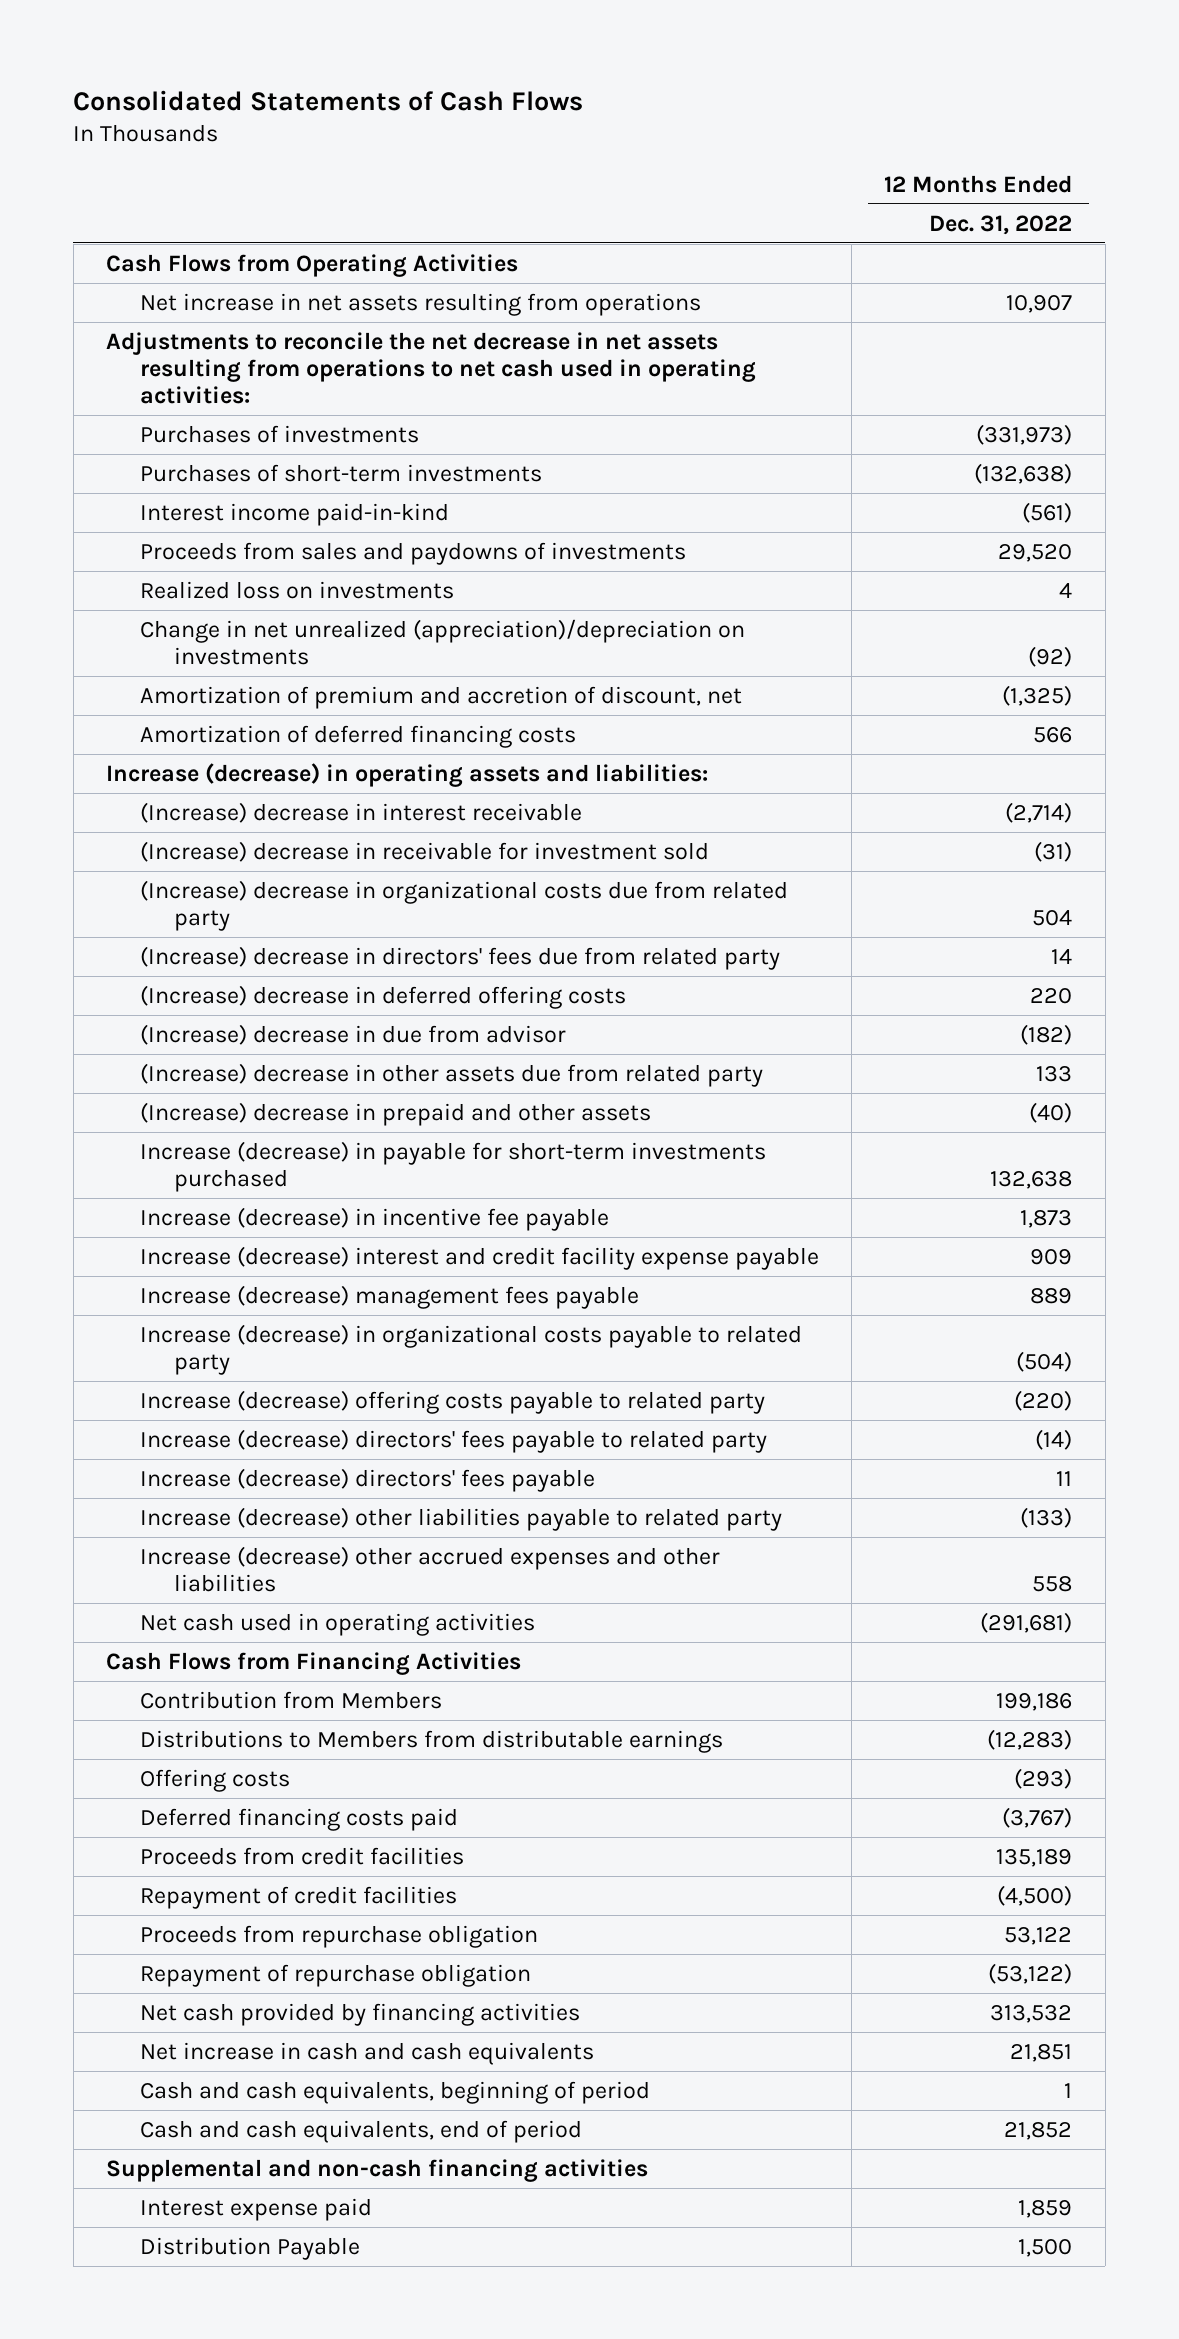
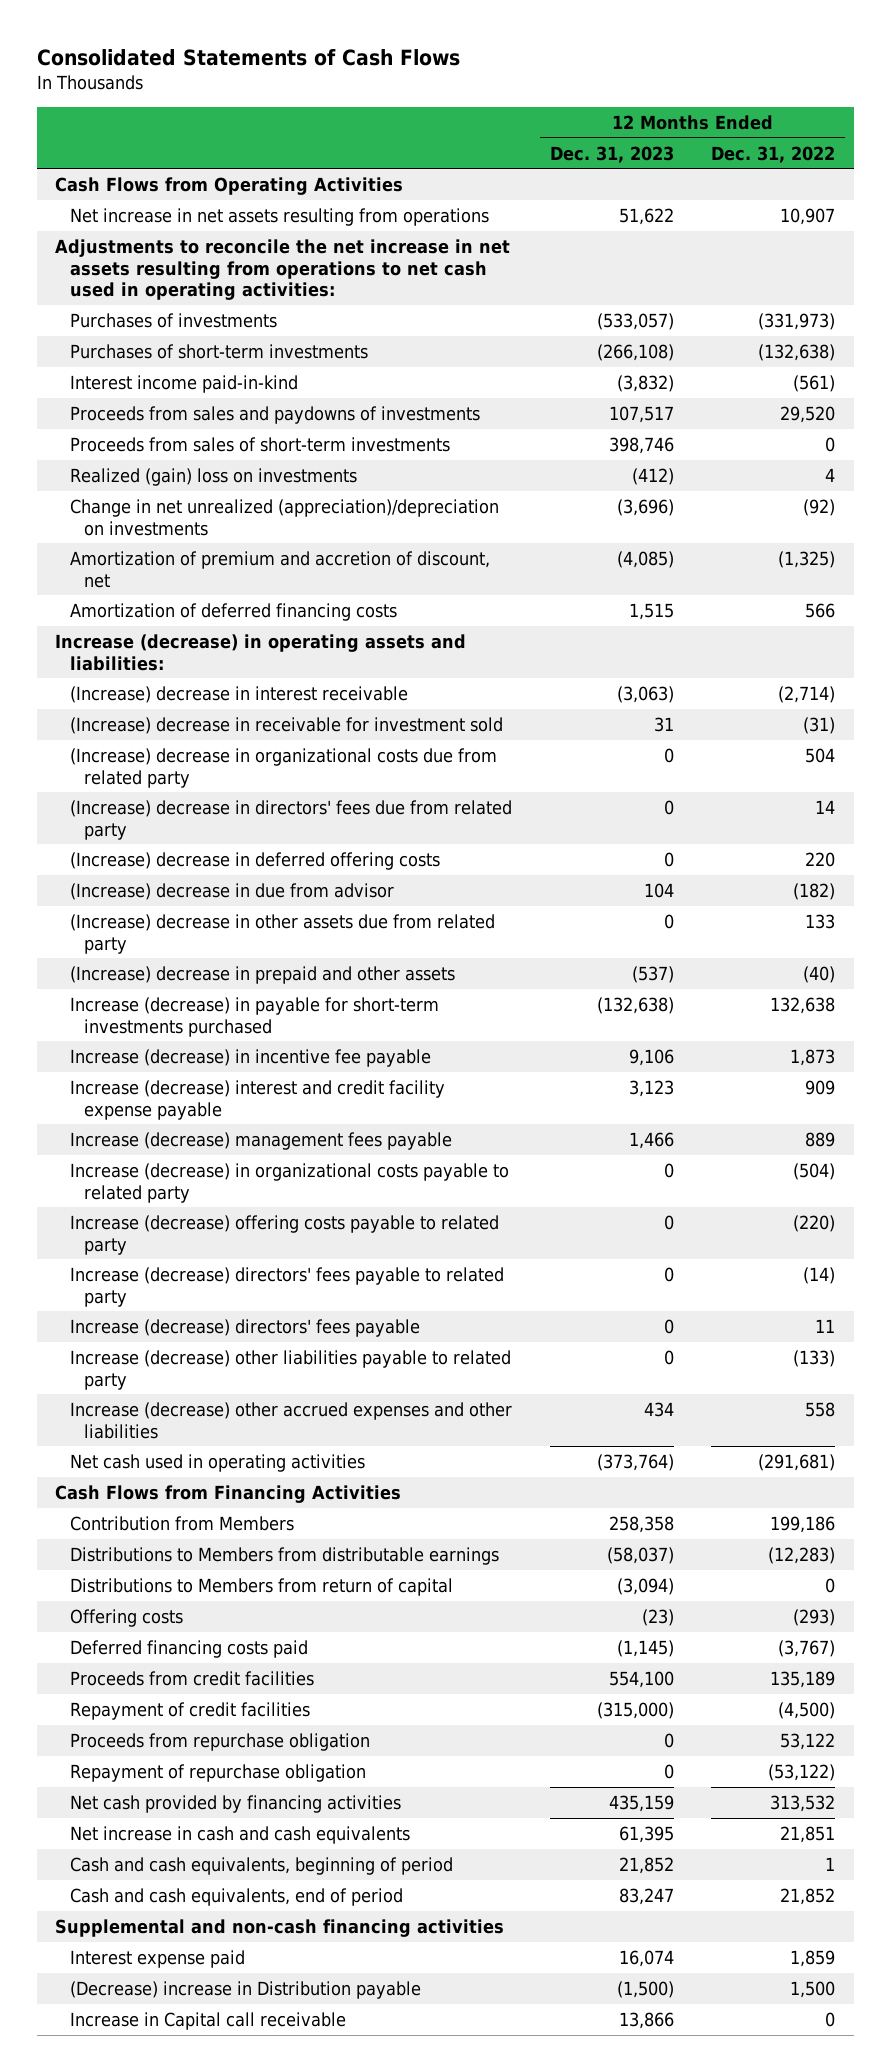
- | 12 Months Ended Dec. 31, 2022
+ | 12 Months Ended Dec. 31, 2023 | 12 Months Ended Dec. 31, 2022
- Adjustments to reconcile the net decrease in net assets resulting from operations to net cash used in operating activities:
+ Adjustments to reconcile the net increase in net assets resulting from operations to net cash used in operating activities:
- Realized loss on investments | 4
+ Proceeds from sales of short-term investments | 398,746 | 0
+ Realized (gain) loss on investments | (412) | 4
+ Distributions to Members from return of capital | (3,094) | 0
- Distribution Payable | 1,500
+ (Decrease) increase in Distribution payable | (1,500) | 1,500
+ Increase in Capital call receivable | 13,866 | 0

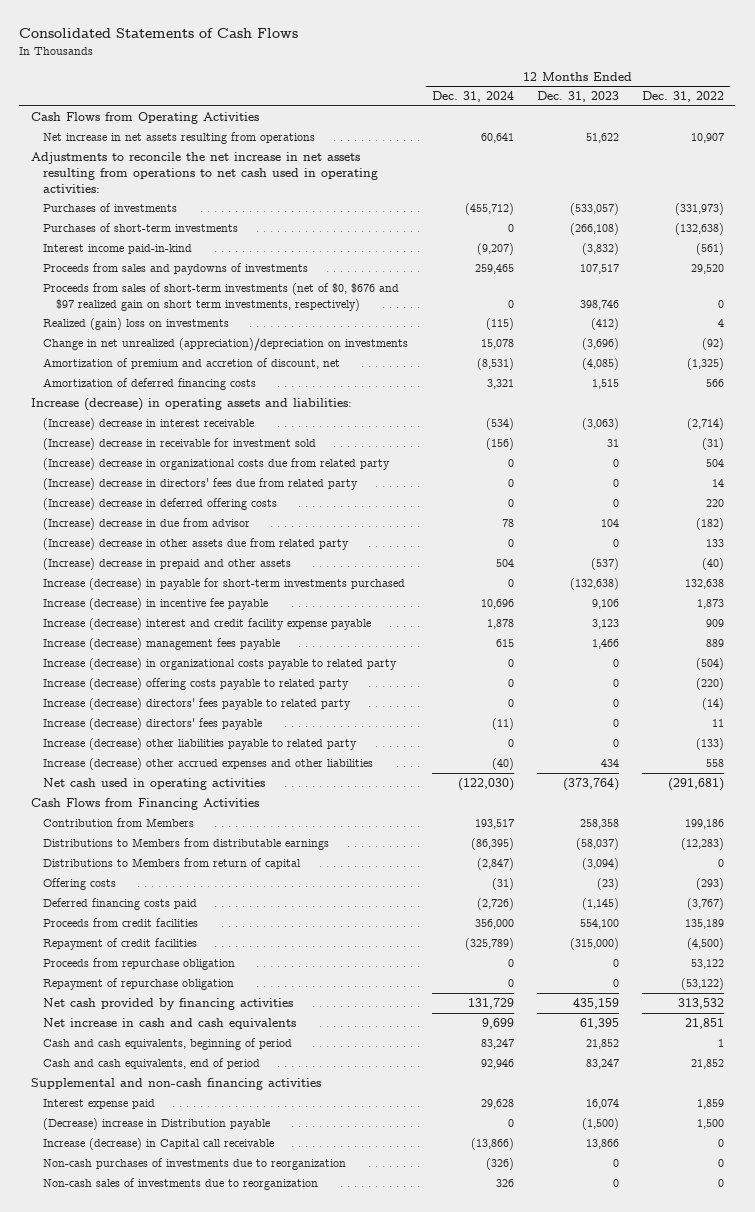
- | 12 Months Ended Dec. 31, 2023 | 12 Months Ended Dec. 31, 2022
+ | 12 Months Ended Dec. 31, 2024 | 12 Months Ended Dec. 31, 2023 | 12 Months Ended Dec. 31, 2022
- Proceeds from sales of short-term investments | 398,746 | 0
+ Proceeds from sales of short-term investments (net of $0, $676 and $97 realized gain on short term investments, respectively) | 0 | 398,746 | 0
- Increase in Capital call receivable | 13,866 | 0
+ Increase (decrease) in Capital call receivable | (13,866) | 13,866 | 0
+ Non-cash purchases of investments due to reorganization | (326) | 0 | 0
+ Non-cash sales of investments due to reorganization | 326 | 0 | 0

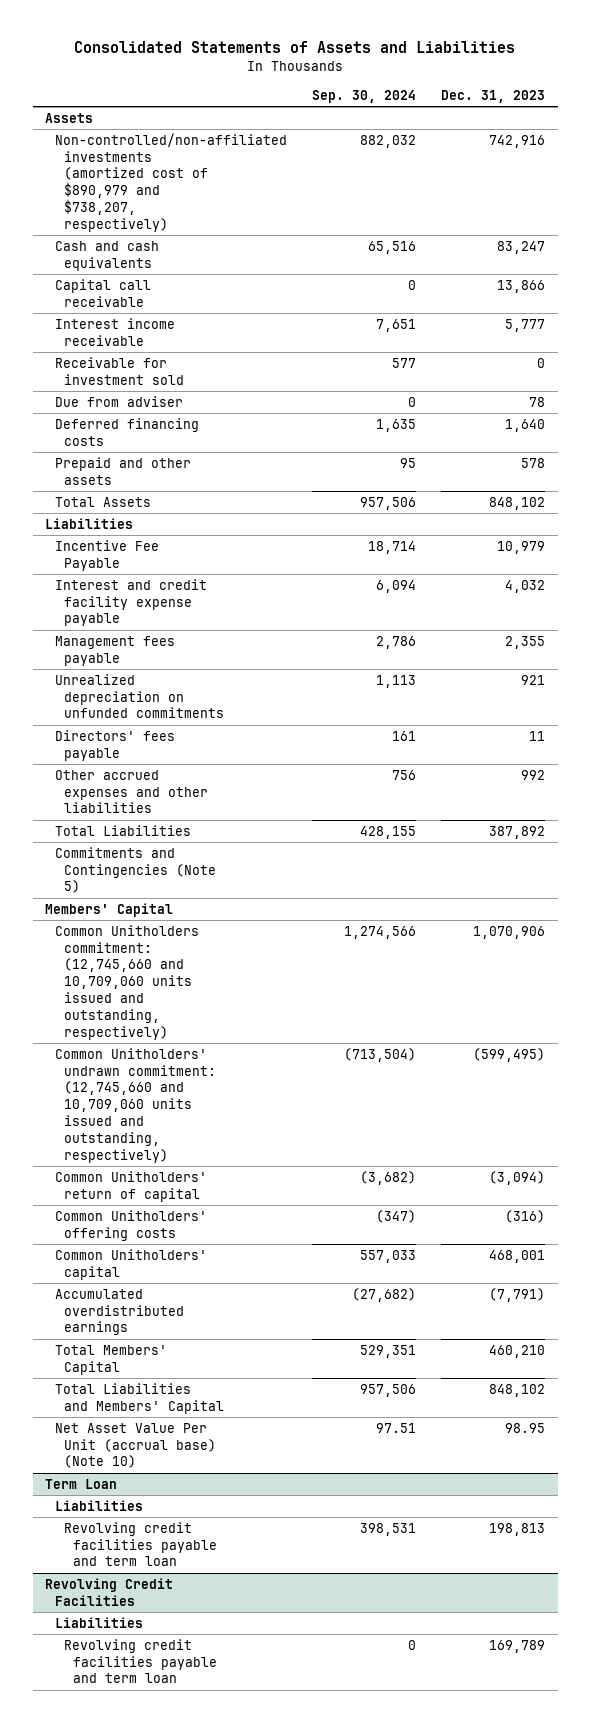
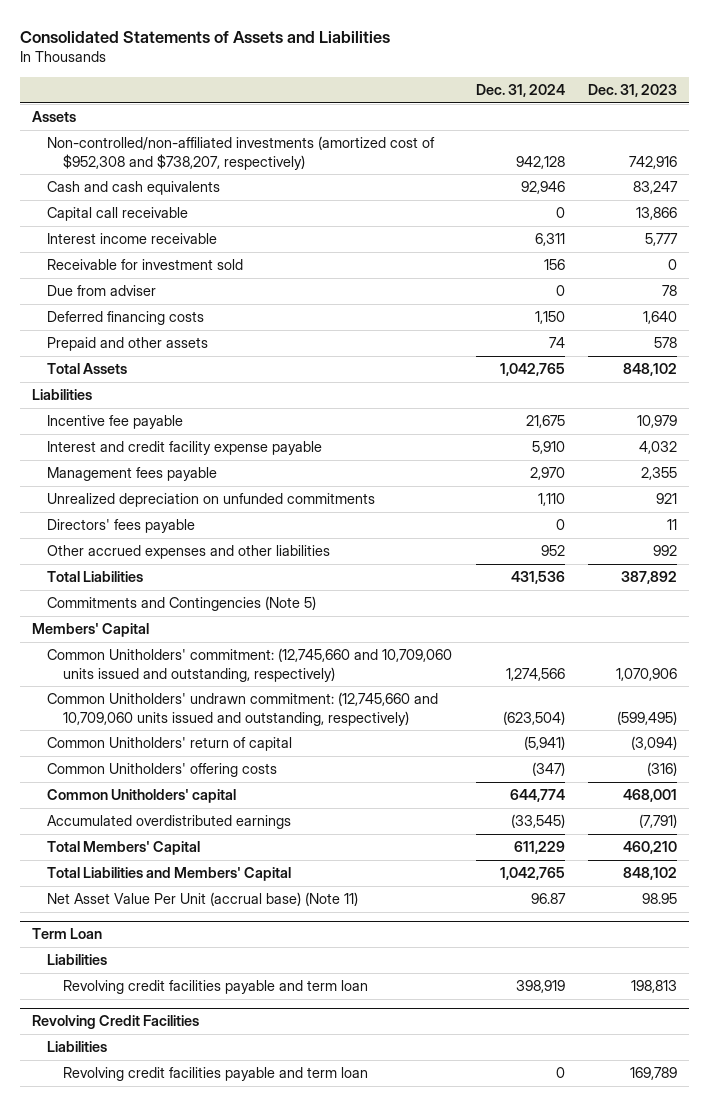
- | Sep. 30, 2024 | Dec. 31, 2023
+ | Dec. 31, 2024 | Dec. 31, 2023
- Non-controlled/non-affiliated investments (amortized cost of $890,979 and $738,207, respectively) | 882,032 | 742,916
+ Non-controlled/non-affiliated investments (amortized cost of $952,308 and $738,207, respectively) | 942,128 | 742,916
- Incentive Fee Payable | 18,714 | 10,979
+ Incentive fee payable | 21,675 | 10,979
- Common Unitholders commitment: (12,745,660 and 10,709,060 units issued and outstanding, respectively) | 1,274,566 | 1,070,906
+ Common Unitholders' commitment: (12,745,660 and 10,709,060 units issued and outstanding, respectively) | 1,274,566 | 1,070,906
- Net Asset Value Per Unit (accrual base) (Note 10) | 97.51 | 98.95
+ Net Asset Value Per Unit (accrual base) (Note 11) | 96.87 | 98.95

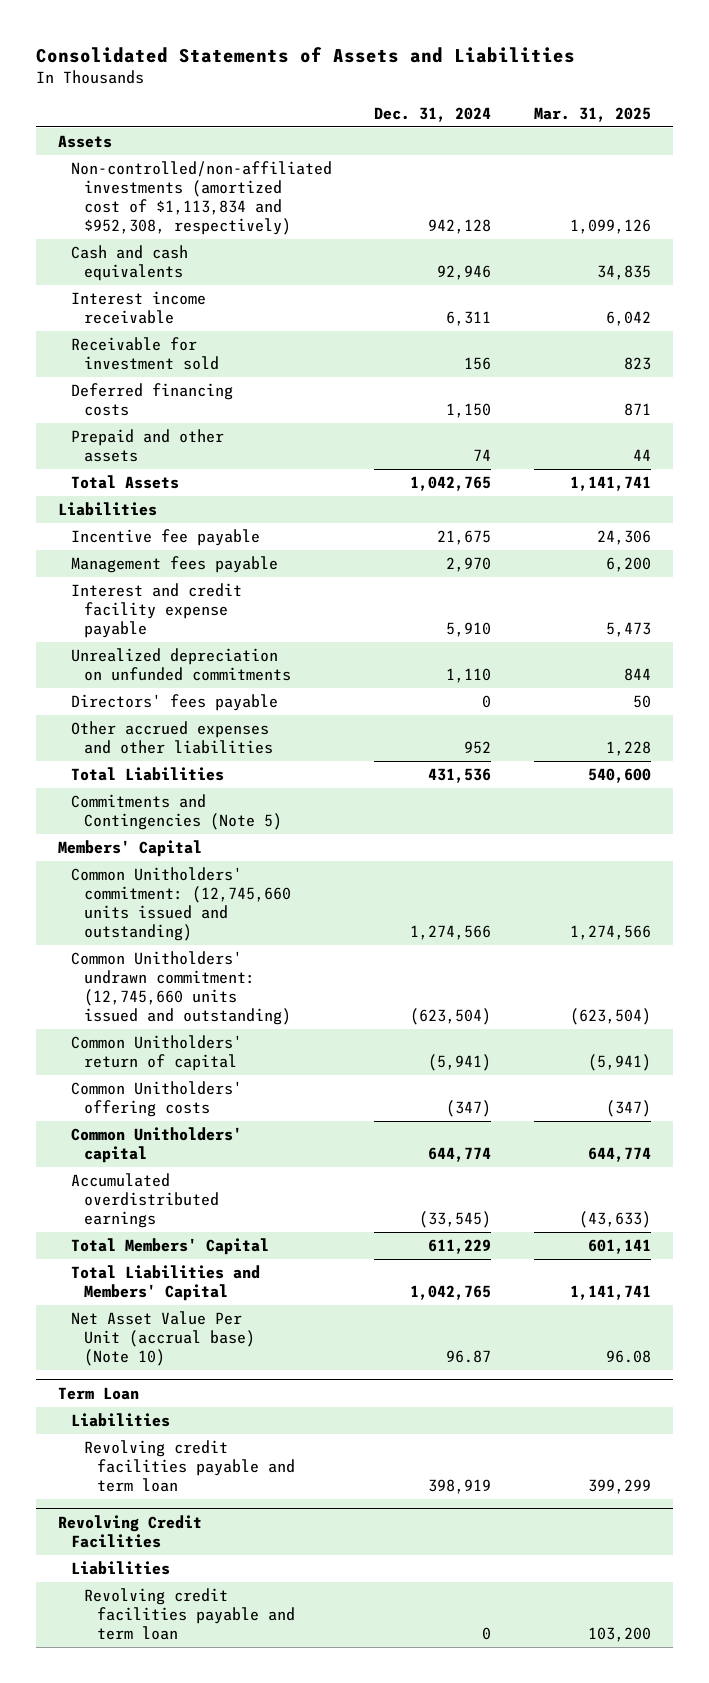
- | Dec. 31, 2024 | Dec. 31, 2023
+ | Dec. 31, 2024 | Mar. 31, 2025
- Non-controlled/non-affiliated investments (amortized cost of $952,308 and $738,207, respectively) | 942,128 | 742,916
+ Non-controlled/non-affiliated investments (amortized cost of $1,113,834 and $952,308, respectively) | 942,128 | 1,099,126
- Capital call receivable | 0 | 13,866
- Due from adviser | 0 | 78
moved down: Interest and credit facility expense payable | 5,910 | 5,473
- Common Unitholders' commitment: (12,745,660 and 10,709,060 units issued and outstanding, respectively) | 1,274,566 | 1,070,906
- Common Unitholders' undrawn commitment: (12,745,660 and 10,709,060 units issued and outstanding, respectively) | (623,504) | (599,495)
+ Common Unitholders' commitment: (12,745,660 units issued and outstanding) | 1,274,566 | 1,274,566
+ Common Unitholders' undrawn commitment: (12,745,660 units issued and outstanding) | (623,504) | (623,504)
- Net Asset Value Per Unit (accrual base) (Note 11) | 96.87 | 98.95
+ Net Asset Value Per Unit (accrual base) (Note 10) | 96.87 | 96.08

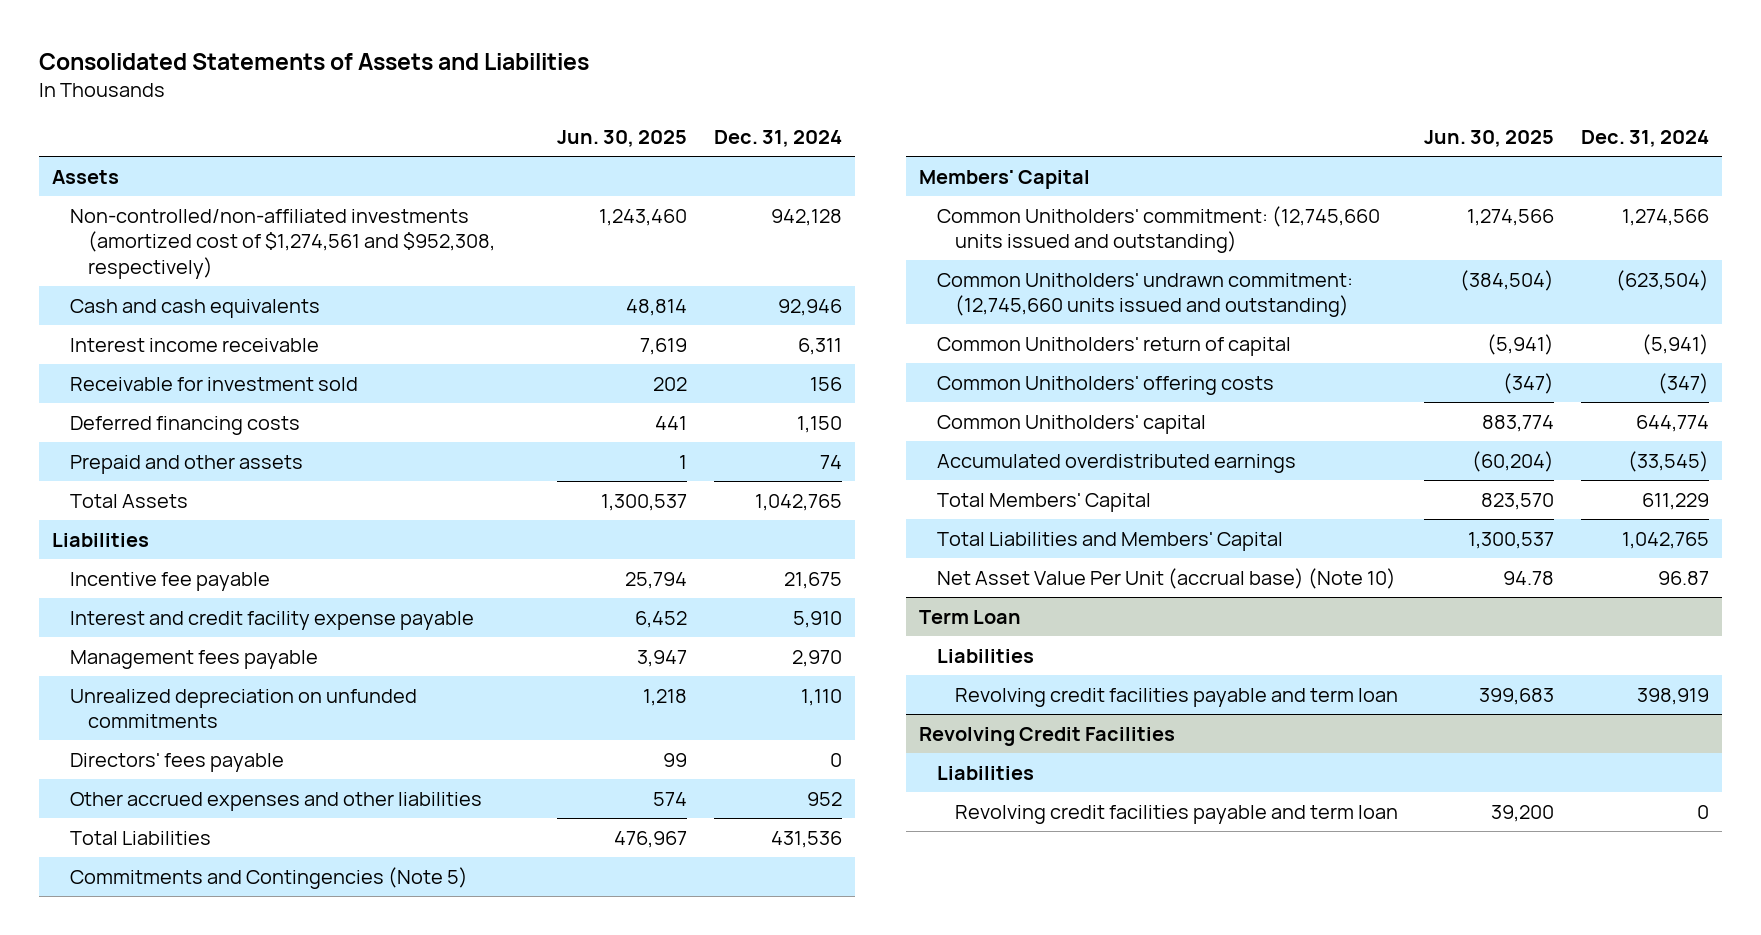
- | Dec. 31, 2024 | Mar. 31, 2025
+ | Jun. 30, 2025 | Dec. 31, 2024
- Non-controlled/non-affiliated investments (amortized cost of $1,113,834 and $952,308, respectively) | 942,128 | 1,099,126
+ Non-controlled/non-affiliated investments (amortized cost of $1,274,561 and $952,308, respectively) | 1,243,460 | 942,128
moved down: Management fees payable | 3,947 | 2,970

